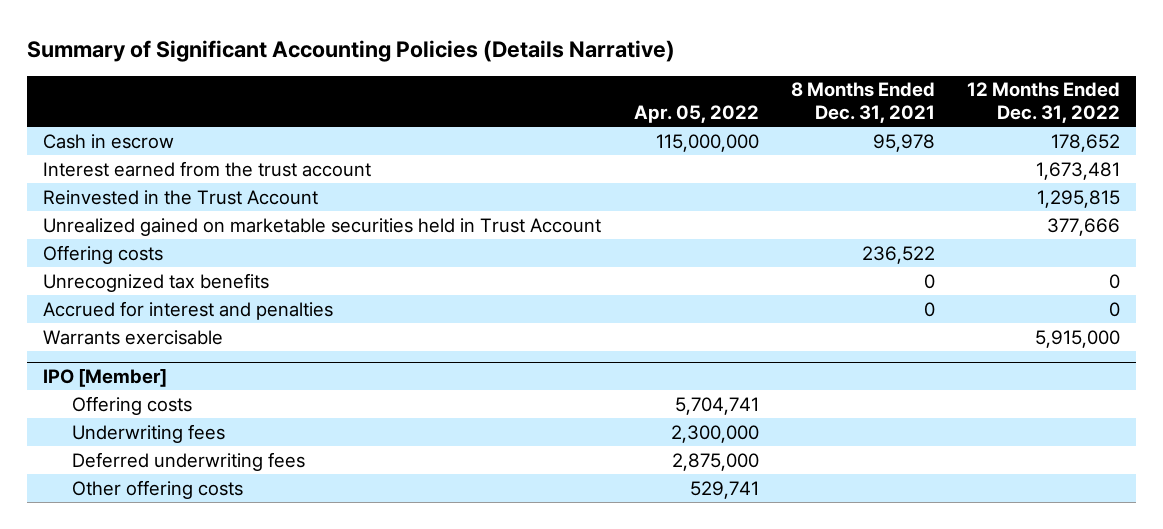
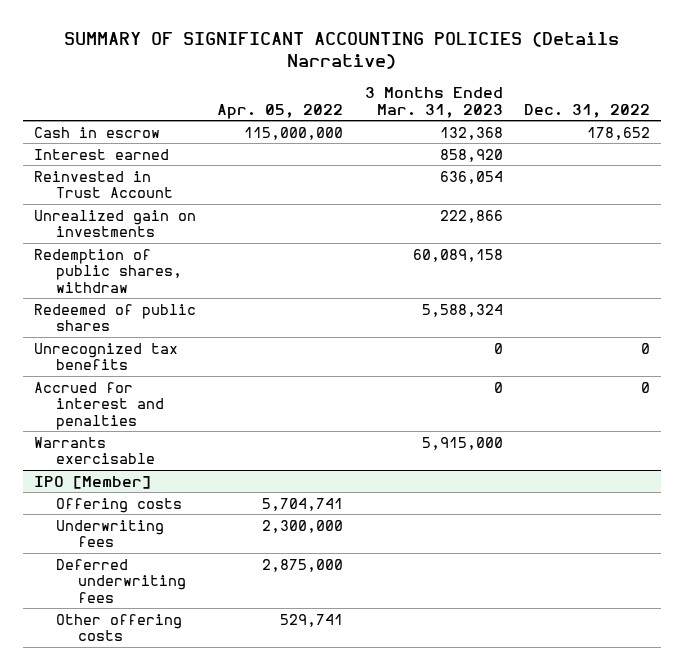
- Summary of Significant Accounting Policies (Details Narrative)
+ SUMMARY OF SIGNIFICANT ACCOUNTING POLICIES (Details Narrative)
- | Apr. 05, 2022 | 8 Months Ended Dec. 31, 2021 | 12 Months Ended Dec. 31, 2022
+ | Apr. 05, 2022 | 3 Months Ended Mar. 31, 2023 | Dec. 31, 2022
- Interest earned from the trust account | | | 1,673,481
- Reinvested in the Trust Account | | | 1,295,815
- Unrealized gained on marketable securities held in Trust Account | | | 377,666
- Offering costs | | 236,522 |
+ Interest earned | | 858,920 |
+ Reinvested in Trust Account | | 636,054 |
+ Unrealized gain on investments | | 222,866 |
+ Redemption of public shares, withdraw | | 60,089,158 |
+ Redeemed of public shares | | 5,588,324 |

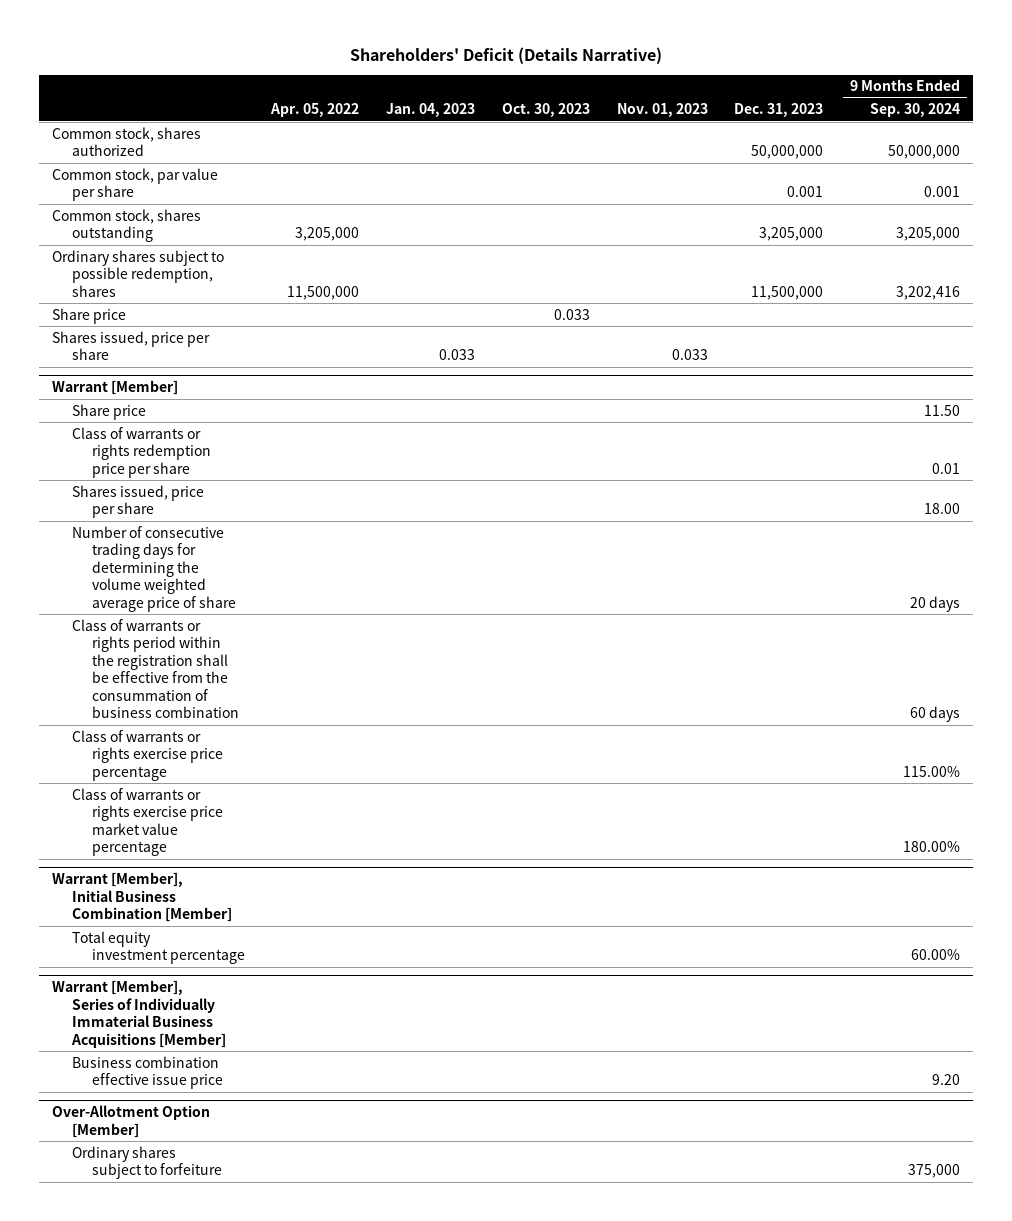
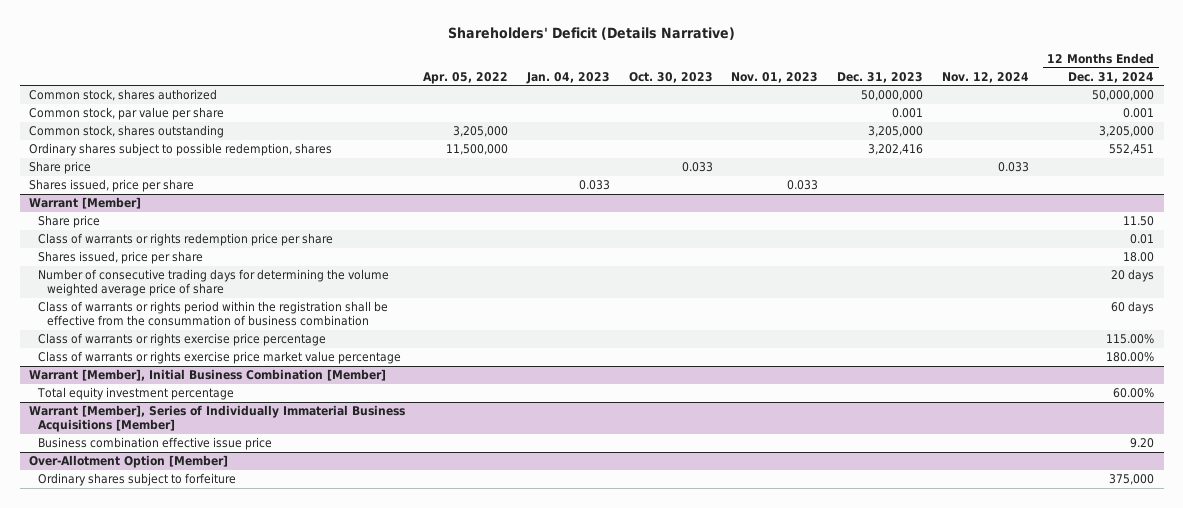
- | Apr. 05, 2022 | Jan. 04, 2023 | Oct. 30, 2023 | Nov. 01, 2023 | Dec. 31, 2023 | 9 Months Ended Sep. 30, 2024
+ | Apr. 05, 2022 | Jan. 04, 2023 | Oct. 30, 2023 | Nov. 01, 2023 | Dec. 31, 2023 | Nov. 12, 2024 | 12 Months Ended Dec. 31, 2024
- Ordinary shares subject to possible redemption, shares | 11,500,000 | | | | 11,500,000 | 3,202,416
+ Ordinary shares subject to possible redemption, shares | 11,500,000 | | | | 3,202,416 | | 552,451

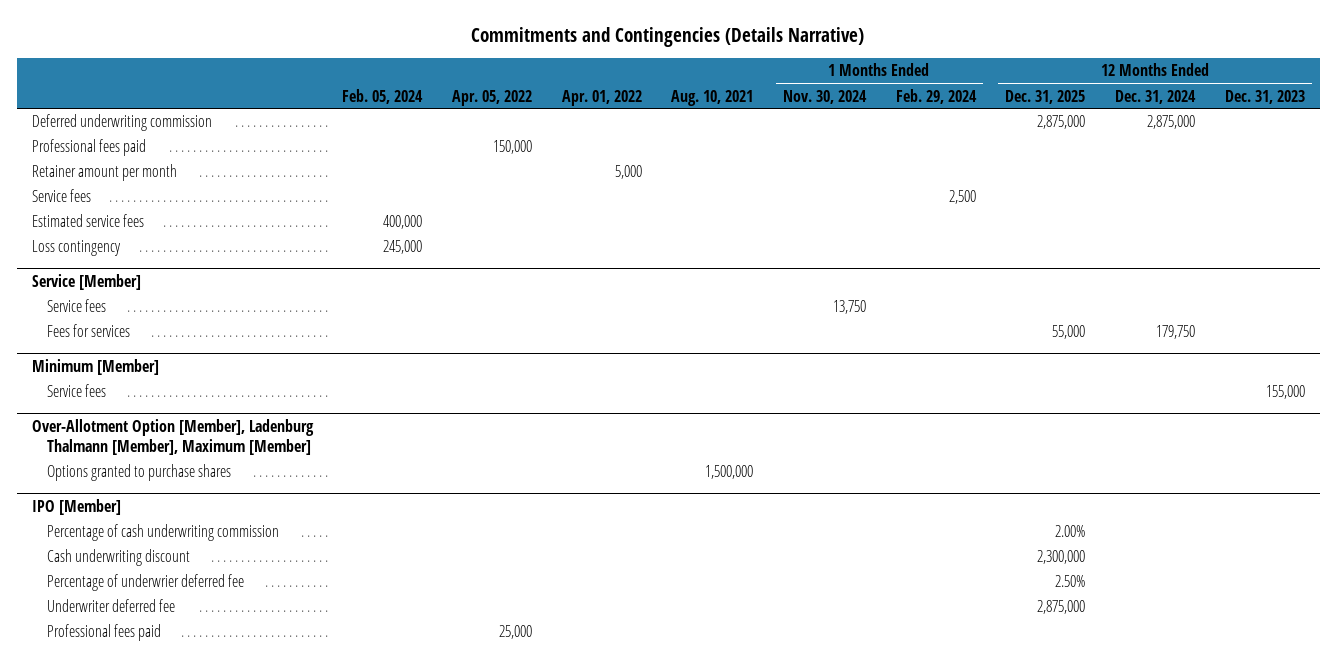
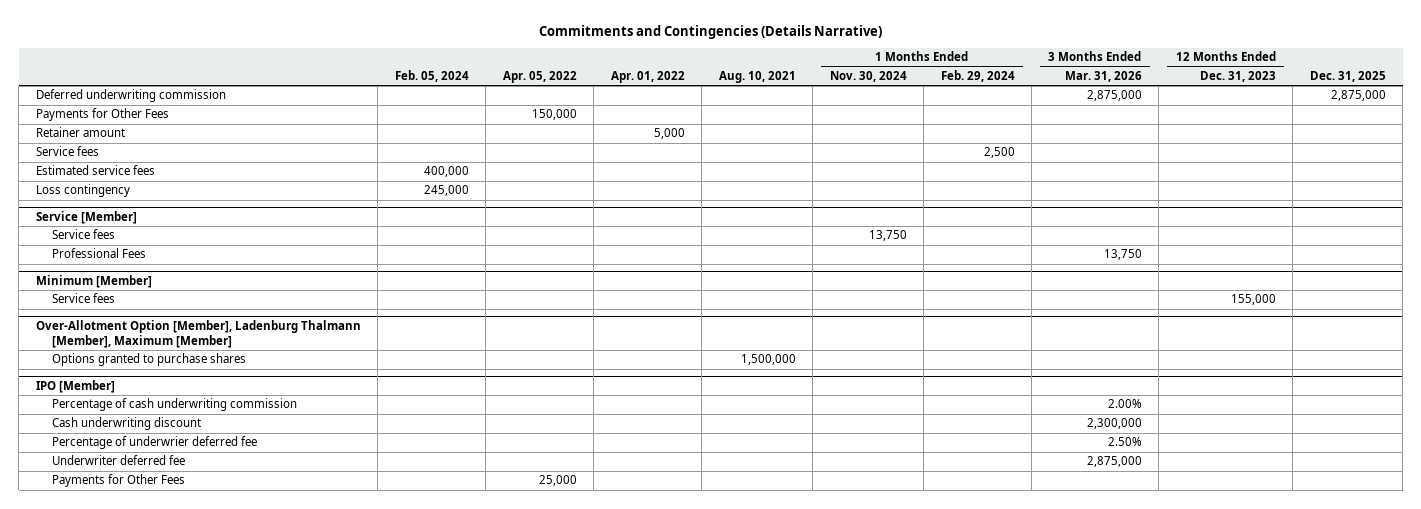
- | Feb. 05, 2024 | Apr. 05, 2022 | Apr. 01, 2022 | Aug. 10, 2021 | 1 Months Ended Nov. 30, 2024 | 1 Months Ended Feb. 29, 2024 | 12 Months Ended Dec. 31, 2025 | 12 Months Ended Dec. 31, 2024 | 12 Months Ended Dec. 31, 2023
+ | Feb. 05, 2024 | Apr. 05, 2022 | Apr. 01, 2022 | Aug. 10, 2021 | 1 Months Ended Nov. 30, 2024 | 1 Months Ended Feb. 29, 2024 | 3 Months Ended Mar. 31, 2026 | 12 Months Ended Dec. 31, 2023 | Dec. 31, 2025
- Professional fees paid | | 150,000 | | | | | | |
- Retainer amount per month | | | 5,000 | | | | | |
+ Payments for Other Fees | | 150,000 | | | | | | |
+ Retainer amount | | | 5,000 | | | | | |
@ Service [Member]
- Fees for services | | | | | | | 55,000 | 179,750 |
+ Professional Fees | | | | | | | 13,750 | |
@ IPO [Member]
- Professional fees paid | | 25,000 | | | | | | |
+ Payments for Other Fees | | 25,000 | | | | | | |

